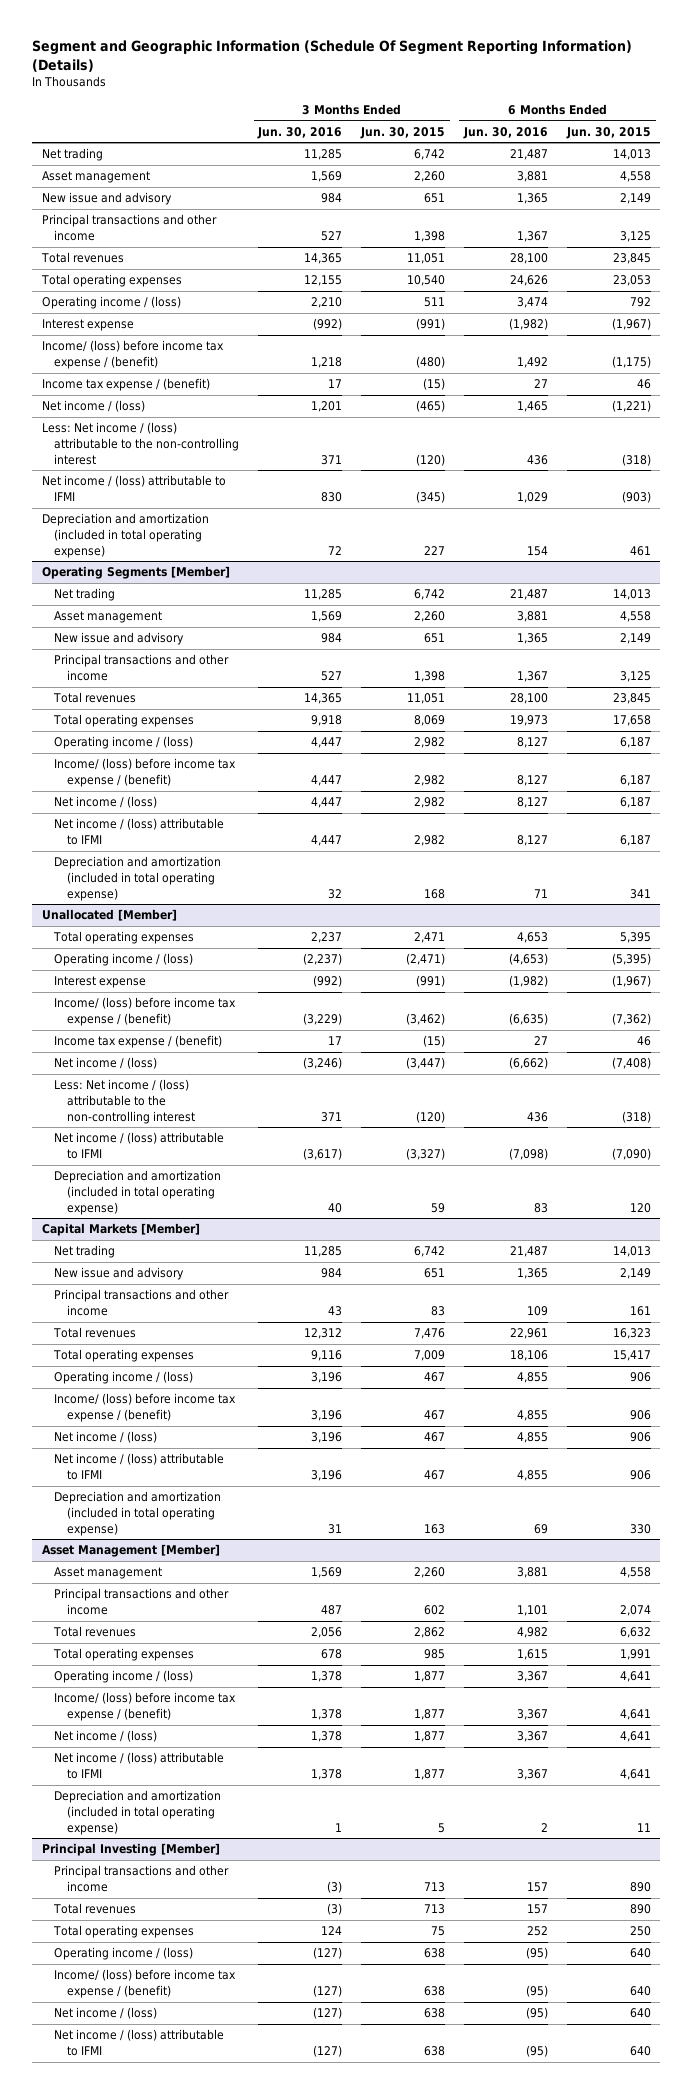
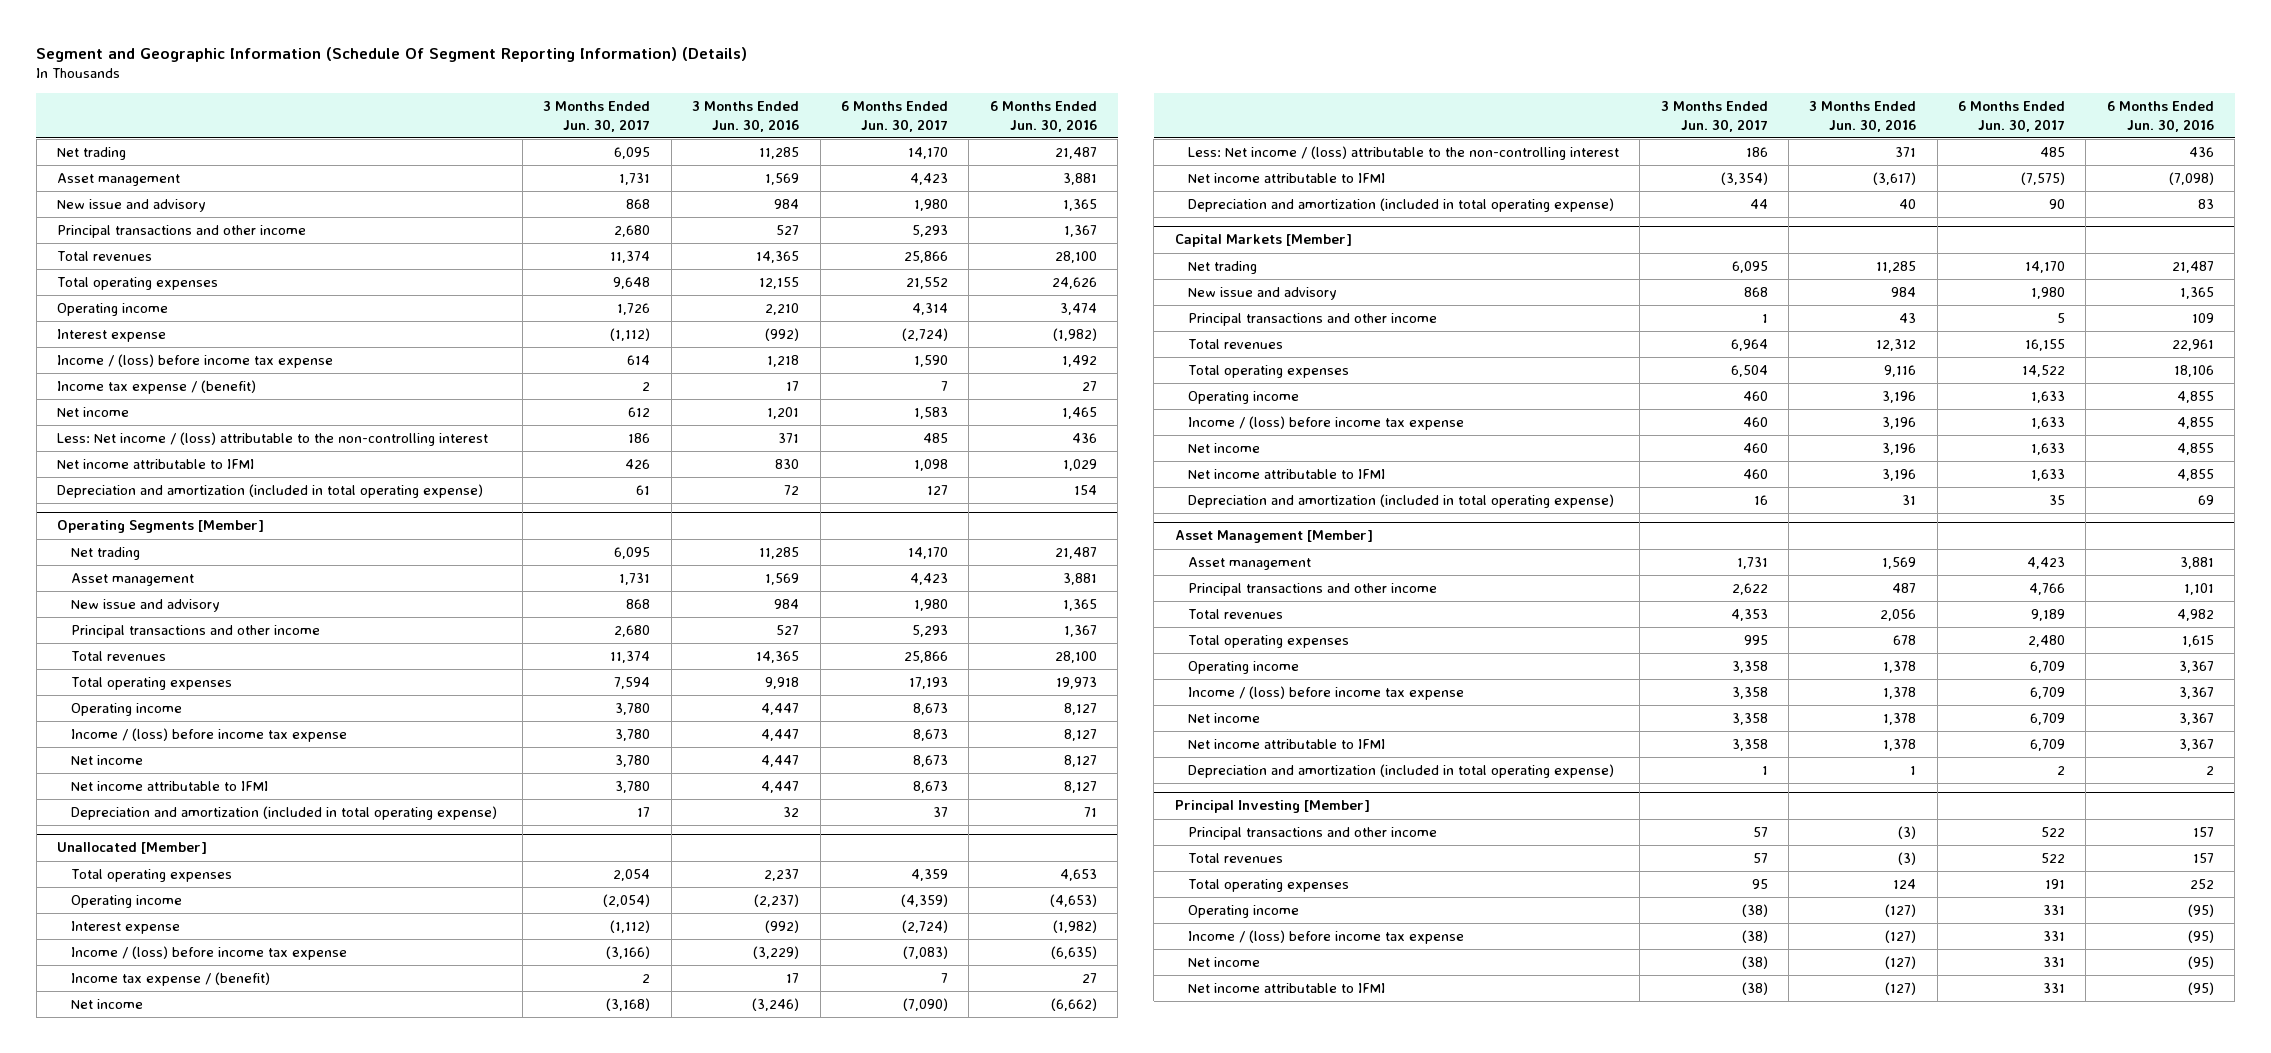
- | 3 Months Ended Jun. 30, 2016 | 3 Months Ended Jun. 30, 2015 | 6 Months Ended Jun. 30, 2016 | 6 Months Ended Jun. 30, 2015
+ | 3 Months Ended Jun. 30, 2017 | 3 Months Ended Jun. 30, 2016 | 6 Months Ended Jun. 30, 2017 | 6 Months Ended Jun. 30, 2016
- Operating income / (loss) | 2,210 | 511 | 3,474 | 792
+ Operating income | 1,726 | 2,210 | 4,314 | 3,474
- Income/ (loss) before income tax expense / (benefit) | 1,218 | (480) | 1,492 | (1,175)
+ Income / (loss) before income tax expense | 614 | 1,218 | 1,590 | 1,492
- Net income / (loss) | 1,201 | (465) | 1,465 | (1,221)
+ Net income | 612 | 1,201 | 1,583 | 1,465
- Net income / (loss) attributable to IFMI | 830 | (345) | 1,029 | (903)
+ Net income attributable to IFMI | 426 | 830 | 1,098 | 1,029
@ Operating Segments [Member]
- Operating income / (loss) | 4,447 | 2,982 | 8,127 | 6,187
- Income/ (loss) before income tax expense / (benefit) | 4,447 | 2,982 | 8,127 | 6,187
- Net income / (loss) | 4,447 | 2,982 | 8,127 | 6,187
- Net income / (loss) attributable to IFMI | 4,447 | 2,982 | 8,127 | 6,187
+ Operating income | 3,780 | 4,447 | 8,673 | 8,127
+ Income / (loss) before income tax expense | 3,780 | 4,447 | 8,673 | 8,127
+ Net income | 3,780 | 4,447 | 8,673 | 8,127
+ Net income attributable to IFMI | 3,780 | 4,447 | 8,673 | 8,127
@ Unallocated [Member]
- Operating income / (loss) | (2,237) | (2,471) | (4,653) | (5,395)
+ Operating income | (2,054) | (2,237) | (4,359) | (4,653)
- Income/ (loss) before income tax expense / (benefit) | (3,229) | (3,462) | (6,635) | (7,362)
+ Income / (loss) before income tax expense | (3,166) | (3,229) | (7,083) | (6,635)
- Net income / (loss) | (3,246) | (3,447) | (6,662) | (7,408)
+ Net income | (3,168) | (3,246) | (7,090) | (6,662)
- Net income / (loss) attributable to IFMI | (3,617) | (3,327) | (7,098) | (7,090)
+ Net income attributable to IFMI | (3,354) | (3,617) | (7,575) | (7,098)
@ Capital Markets [Member]
- Operating income / (loss) | 3,196 | 467 | 4,855 | 906
- Income/ (loss) before income tax expense / (benefit) | 3,196 | 467 | 4,855 | 906
- Net income / (loss) | 3,196 | 467 | 4,855 | 906
- Net income / (loss) attributable to IFMI | 3,196 | 467 | 4,855 | 906
+ Operating income | 460 | 3,196 | 1,633 | 4,855
+ Income / (loss) before income tax expense | 460 | 3,196 | 1,633 | 4,855
+ Net income | 460 | 3,196 | 1,633 | 4,855
+ Net income attributable to IFMI | 460 | 3,196 | 1,633 | 4,855
@ Asset Management [Member]
- Operating income / (loss) | 1,378 | 1,877 | 3,367 | 4,641
- Income/ (loss) before income tax expense / (benefit) | 1,378 | 1,877 | 3,367 | 4,641
- Net income / (loss) | 1,378 | 1,877 | 3,367 | 4,641
- Net income / (loss) attributable to IFMI | 1,378 | 1,877 | 3,367 | 4,641
+ Operating income | 3,358 | 1,378 | 6,709 | 3,367
+ Income / (loss) before income tax expense | 3,358 | 1,378 | 6,709 | 3,367
+ Net income | 3,358 | 1,378 | 6,709 | 3,367
+ Net income attributable to IFMI | 3,358 | 1,378 | 6,709 | 3,367
@ Principal Investing [Member]
- Operating income / (loss) | (127) | 638 | (95) | 640
- Income/ (loss) before income tax expense / (benefit) | (127) | 638 | (95) | 640
- Net income / (loss) | (127) | 638 | (95) | 640
- Net income / (loss) attributable to IFMI | (127) | 638 | (95) | 640
+ Operating income | (38) | (127) | 331 | (95)
+ Income / (loss) before income tax expense | (38) | (127) | 331 | (95)
+ Net income | (38) | (127) | 331 | (95)
+ Net income attributable to IFMI | (38) | (127) | 331 | (95)

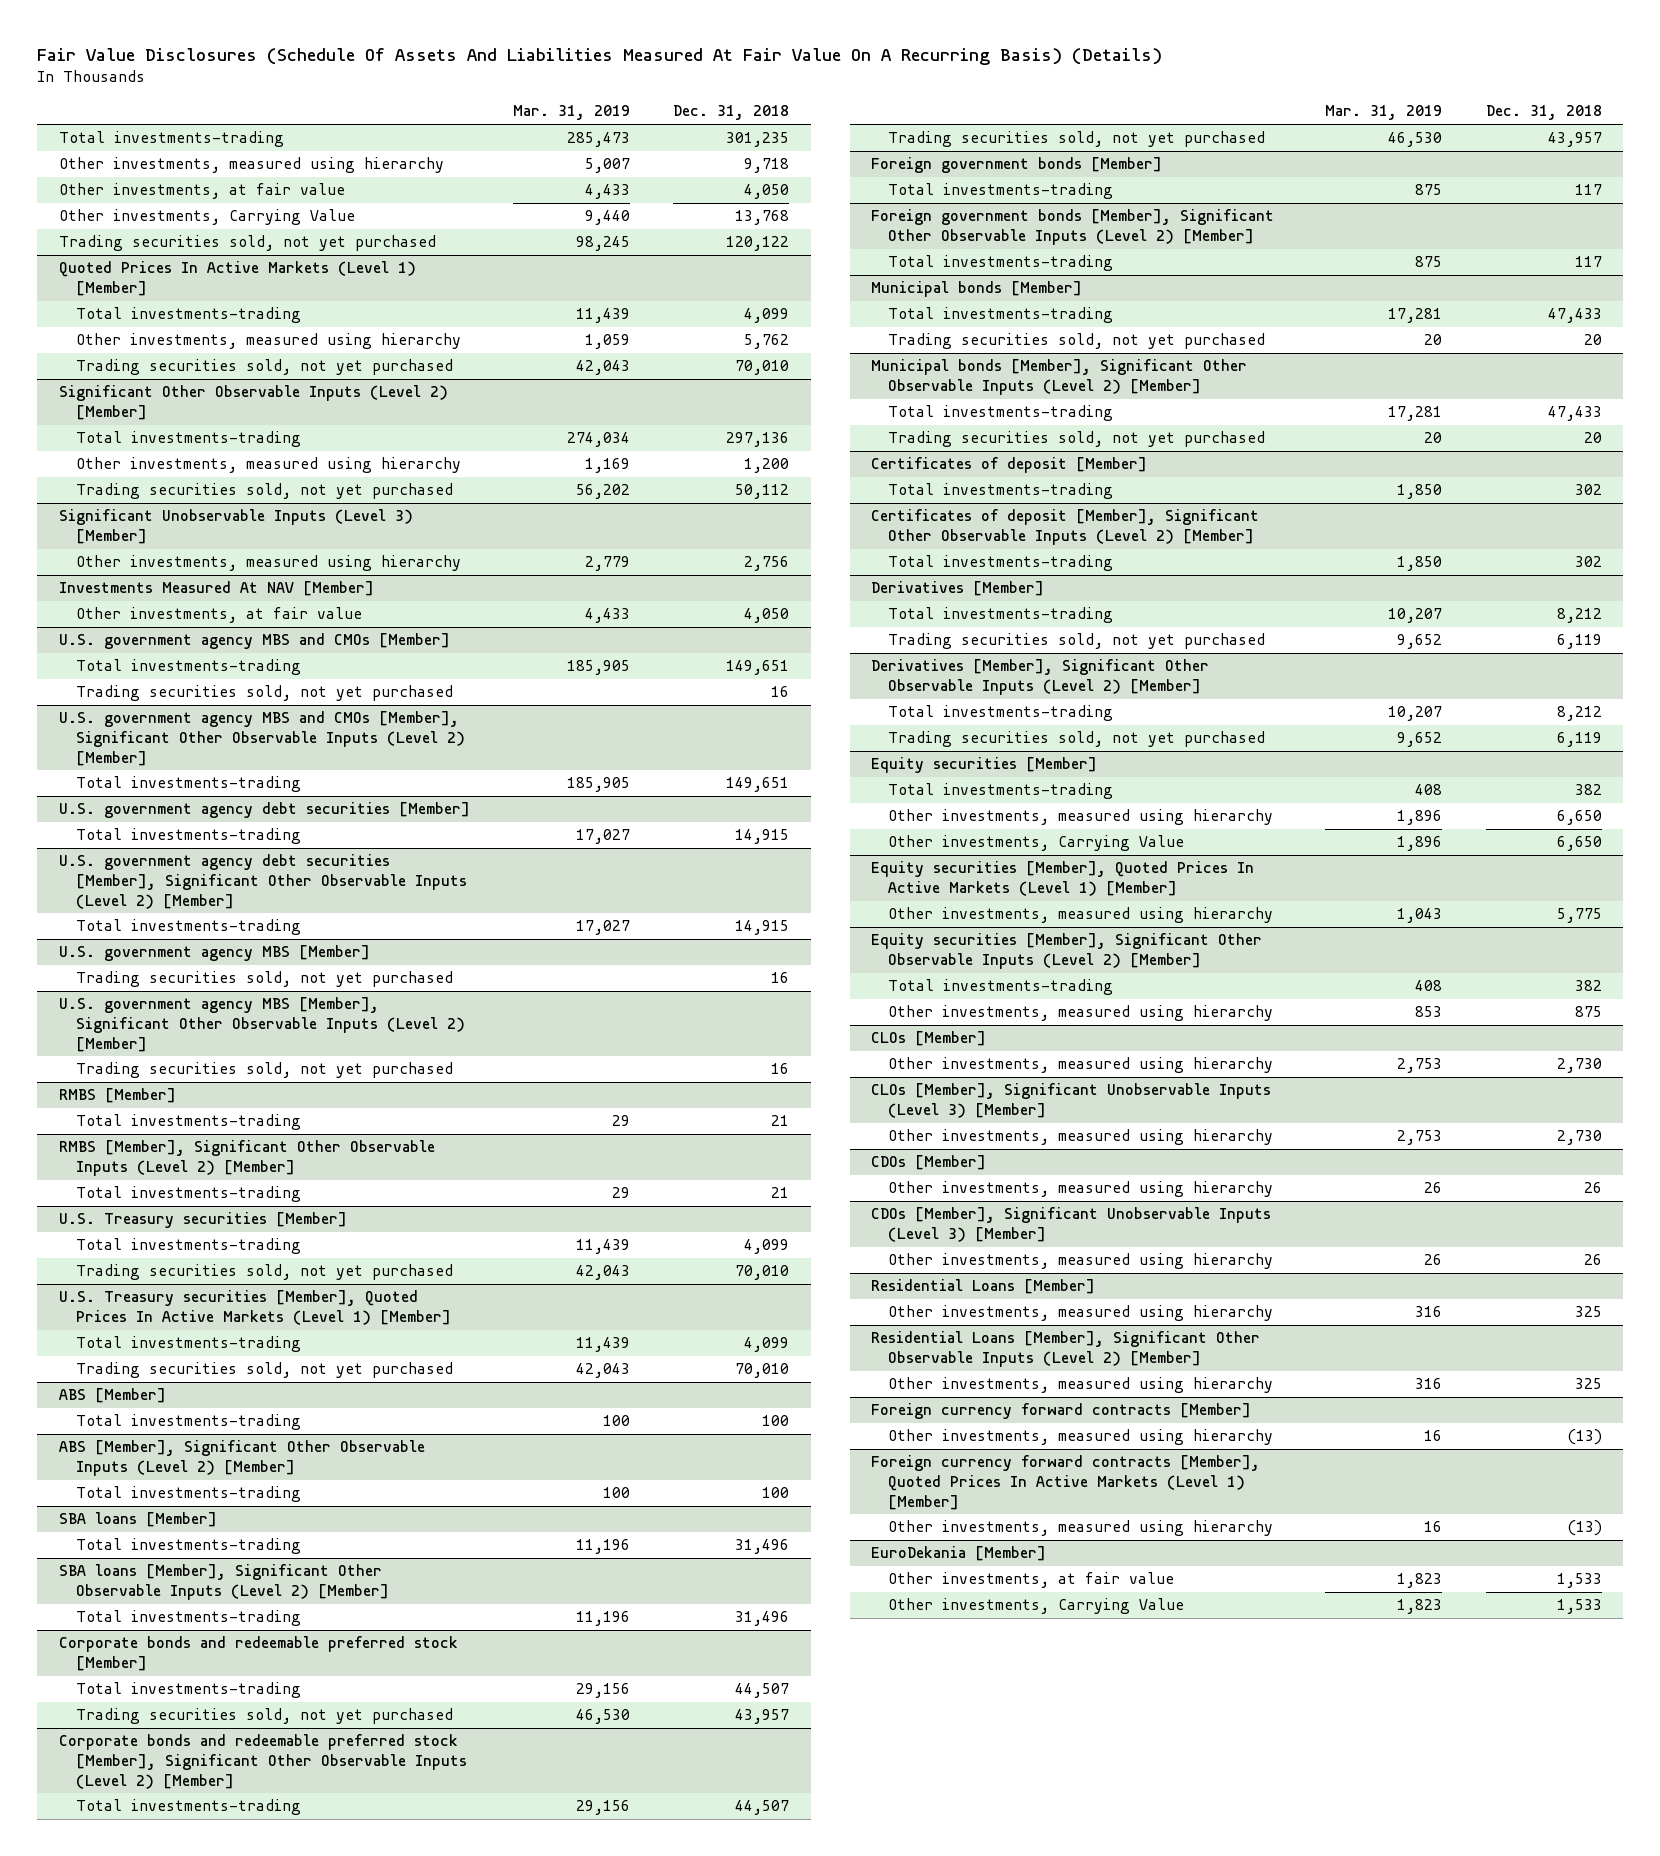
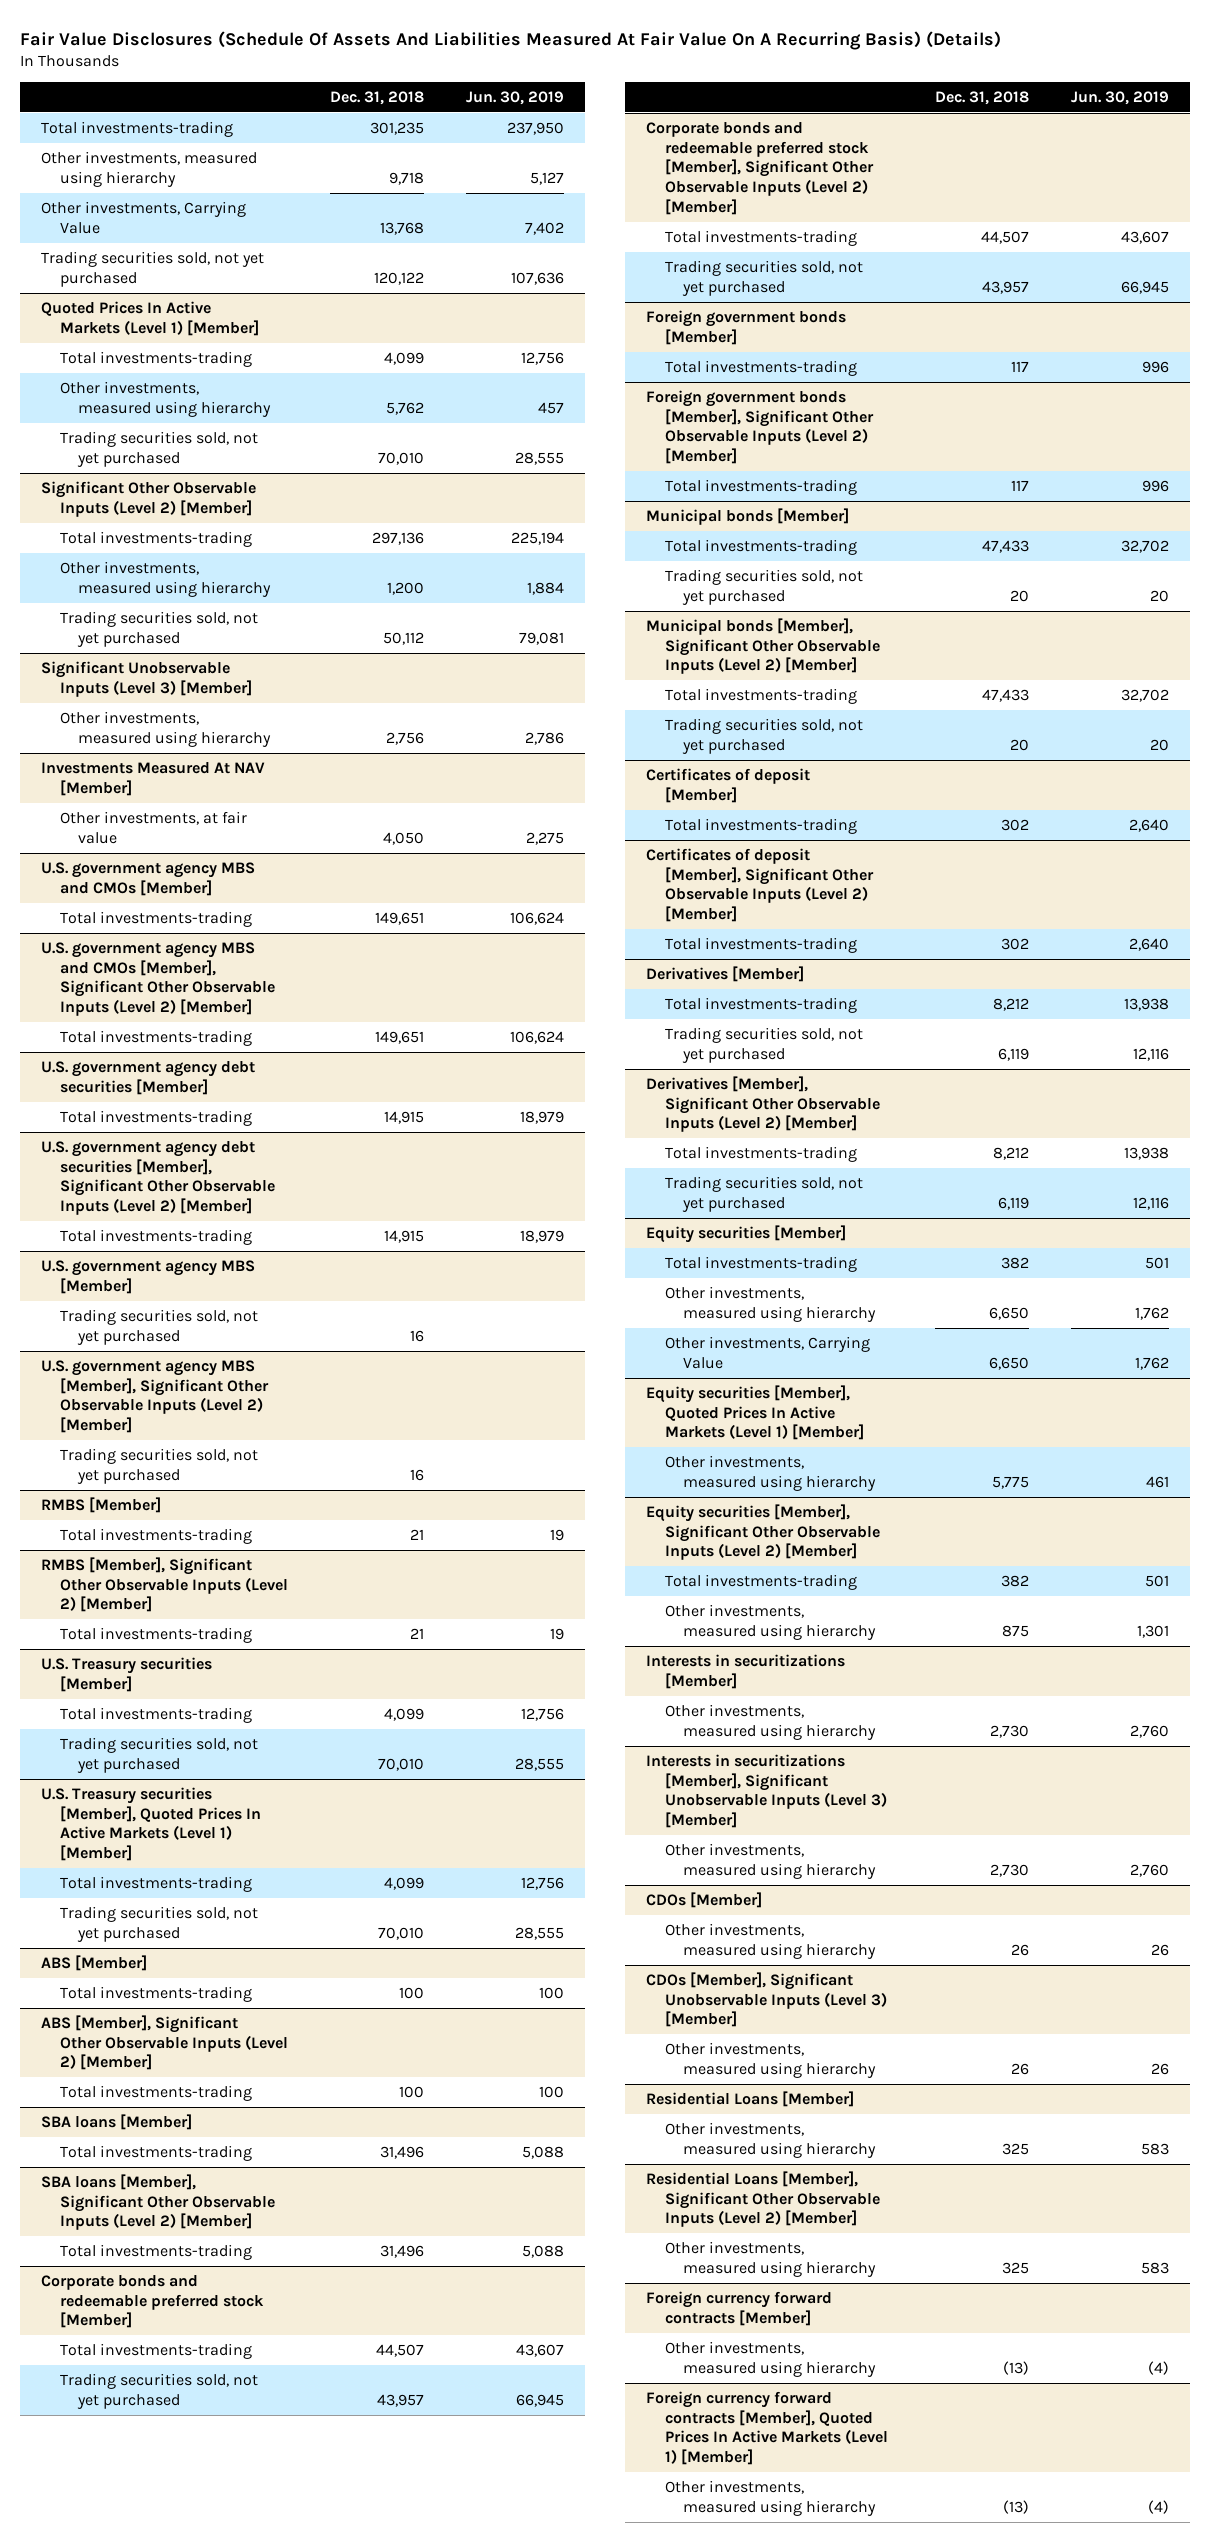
- | Mar. 31, 2019 | Dec. 31, 2018
+ | Dec. 31, 2018 | Jun. 30, 2019
- Other investments, at fair value | 4,433 | 4,050
@ U.S. government agency MBS and CMOs [Member]
- Trading securities sold, not yet purchased | | 16
- CLOs [Member]
+ Interests in securitizations [Member]
- CLOs [Member], Significant Unobservable Inputs (Level 3) [Member]
+ Interests in securitizations [Member], Significant Unobservable Inputs (Level 3) [Member]
- EuroDekania [Member]
- Other investments, at fair value | 1,823 | 1,533
- Other investments, Carrying Value | 1,823 | 1,533

